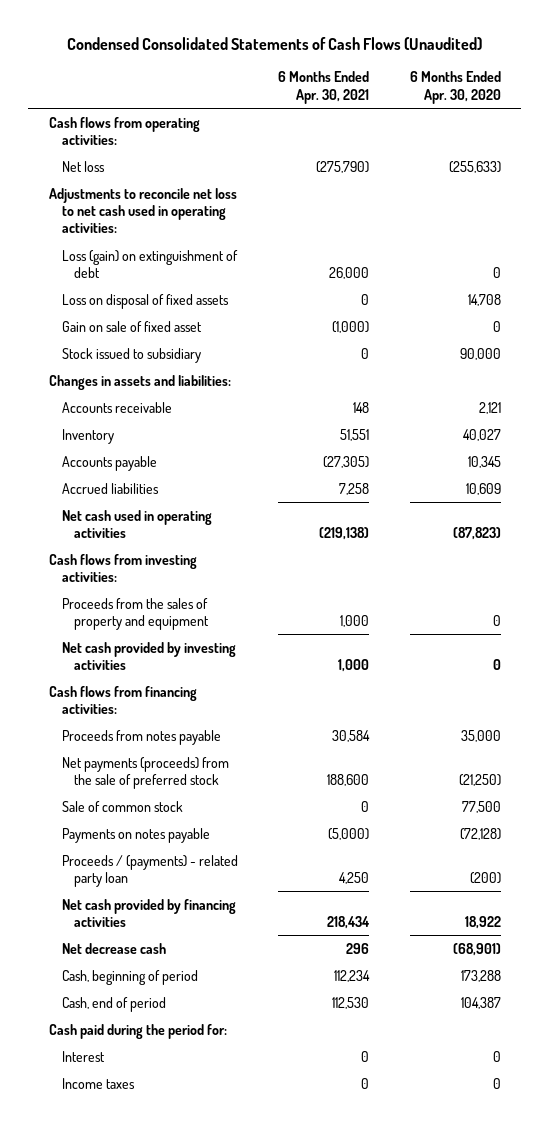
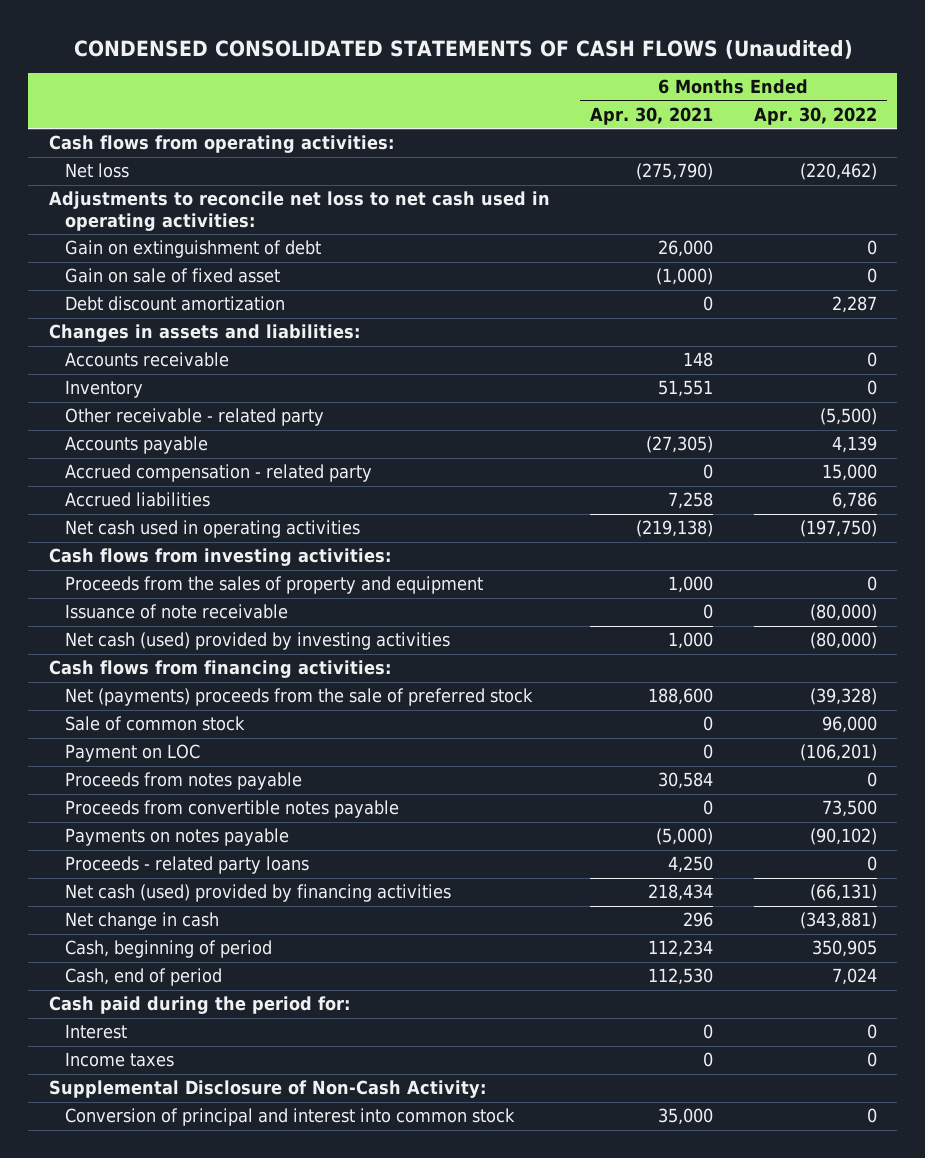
- Condensed Consolidated Statements of Cash Flows (Unaudited)
+ CONDENSED CONSOLIDATED STATEMENTS OF CASH FLOWS (Unaudited)
- | 6 Months Ended Apr. 30, 2021 | 6 Months Ended Apr. 30, 2020
+ | 6 Months Ended Apr. 30, 2021 | 6 Months Ended Apr. 30, 2022
- Loss (gain) on extinguishment of debt | 26,000 | 0
- Loss on disposal of fixed assets | 0 | 14,708
+ Gain on extinguishment of debt | 26,000 | 0
- Stock issued to subsidiary | 0 | 90,000
+ Debt discount amortization | 0 | 2,287
+ Other receivable - related party | | (5,500)
+ Accrued compensation - related party | 0 | 15,000
- Net cash provided by investing activities | 1,000 | 0
+ Issuance of note receivable | 0 | (80,000)
+ Net cash (used) provided by investing activities | 1,000 | (80,000)
- Net payments (proceeds) from the sale of preferred stock | 188,600 | (21,250)
+ Net (payments) proceeds from the sale of preferred stock | 188,600 | (39,328)
+ Payment on LOC | 0 | (106,201)
moved down: Proceeds from notes payable | 30,584 | 0
+ Proceeds from convertible notes payable | 0 | 73,500
- Proceeds / (payments) - related party loan | 4,250 | (200)
- Net cash provided by financing activities | 218,434 | 18,922
- Net decrease cash | 296 | (68,901)
+ Proceeds - related party loans | 4,250 | 0
+ Net cash (used) provided by financing activities | 218,434 | (66,131)
+ Net change in cash | 296 | (343,881)
+ Supplemental Disclosure of Non-Cash Activity:
+ Conversion of principal and interest into common stock | 35,000 | 0

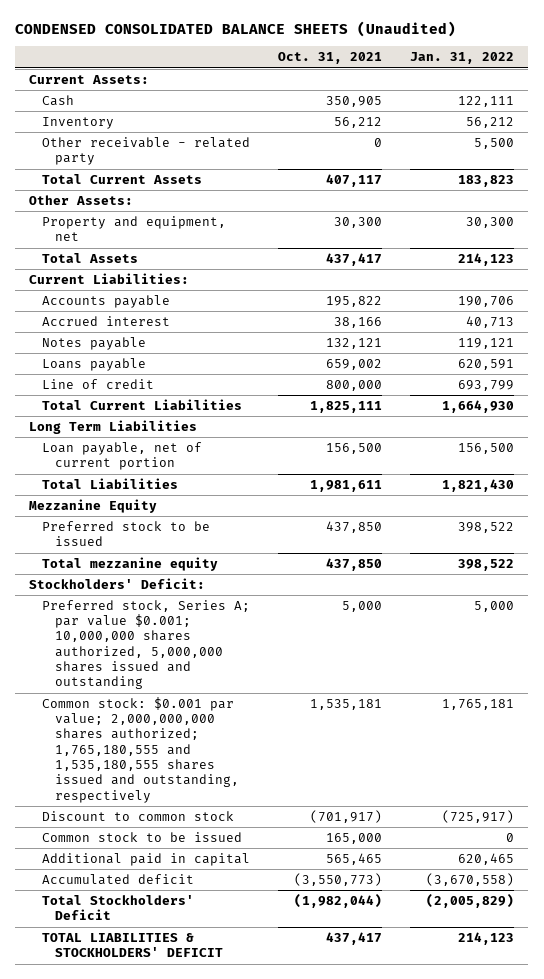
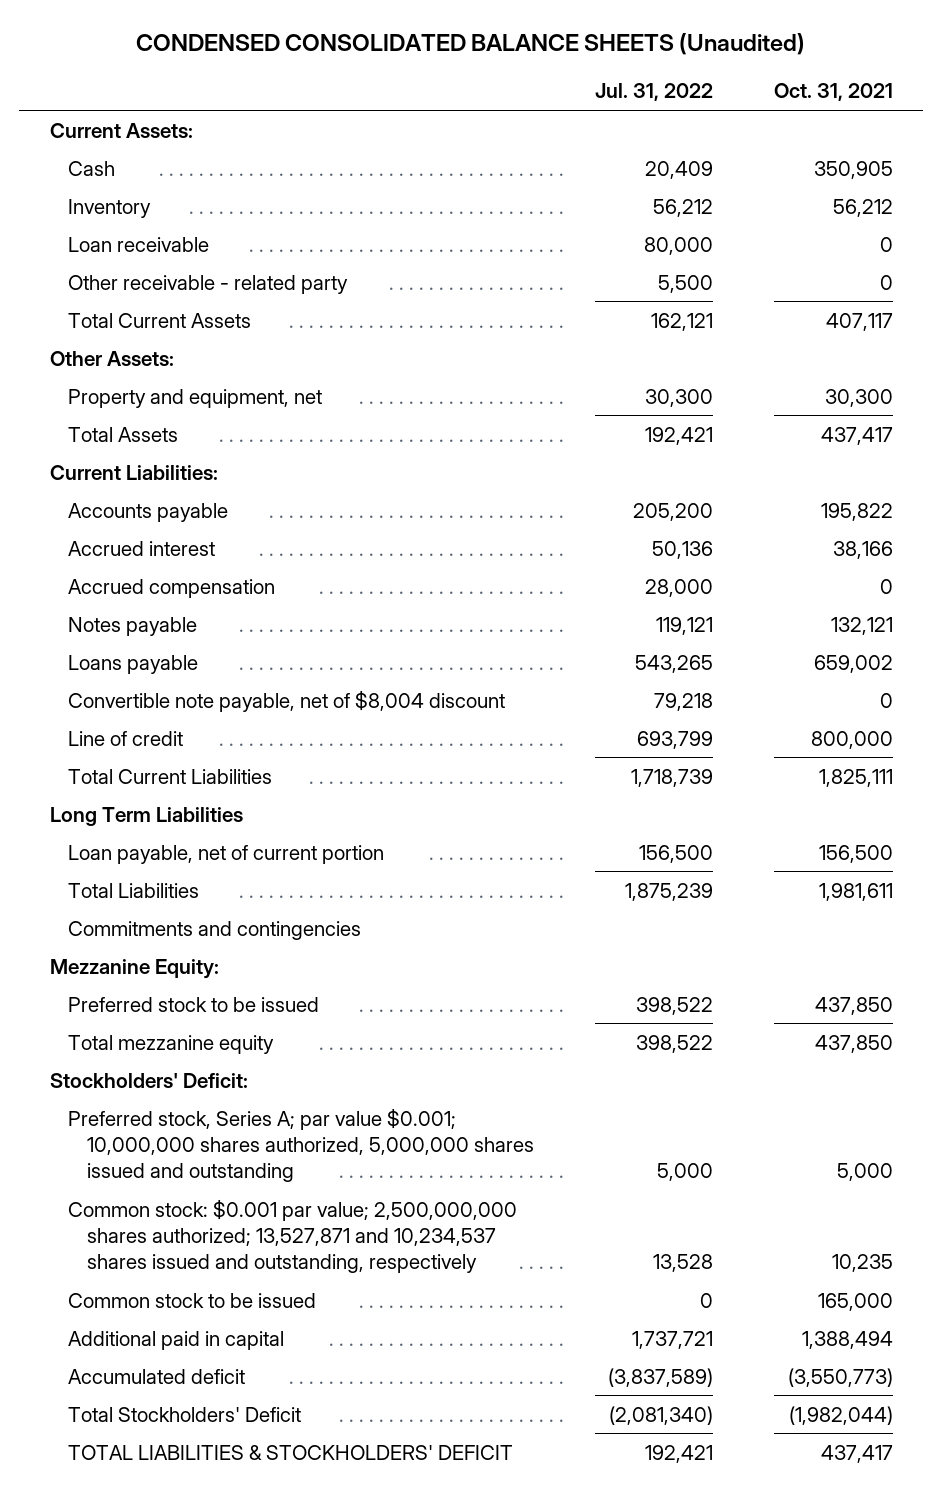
- | Oct. 31, 2021 | Jan. 31, 2022
+ | Jul. 31, 2022 | Oct. 31, 2021
+ Loan receivable | 80,000 | 0
+ Accrued compensation | 28,000 | 0
+ Convertible note payable, net of $8,004 discount | 79,218 | 0
- Mezzanine Equity
+ Commitments and contingencies
+ Mezzanine Equity:
- Common stock: $0.001 par value; 2,000,000,000 shares authorized; 1,765,180,555 and 1,535,180,555 shares issued and outstanding, respectively | 1,535,181 | 1,765,181
- Discount to common stock | (701,917) | (725,917)
+ Common stock: $0.001 par value; 2,500,000,000 shares authorized; 13,527,871 and 10,234,537 shares issued and outstanding, respectively | 13,528 | 10,235
- Additional paid in capital | 565,465 | 620,465
+ Additional paid in capital | 1,737,721 | 1,388,494

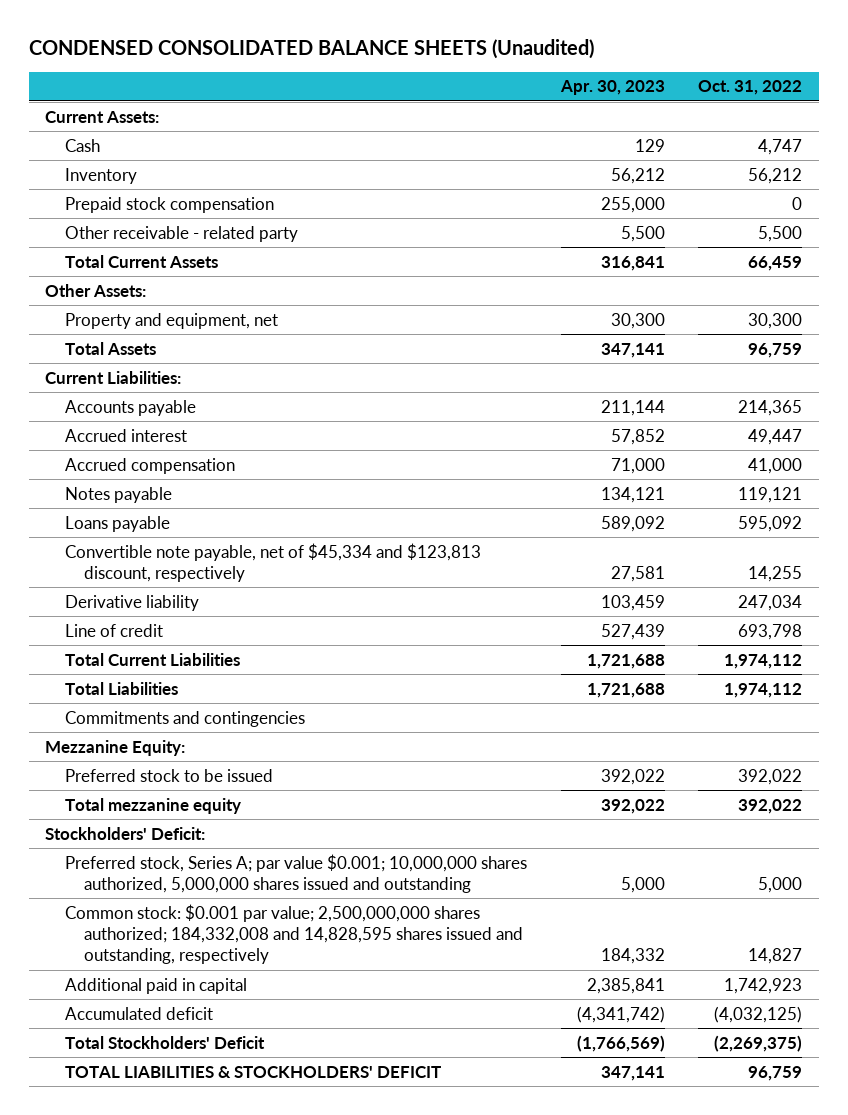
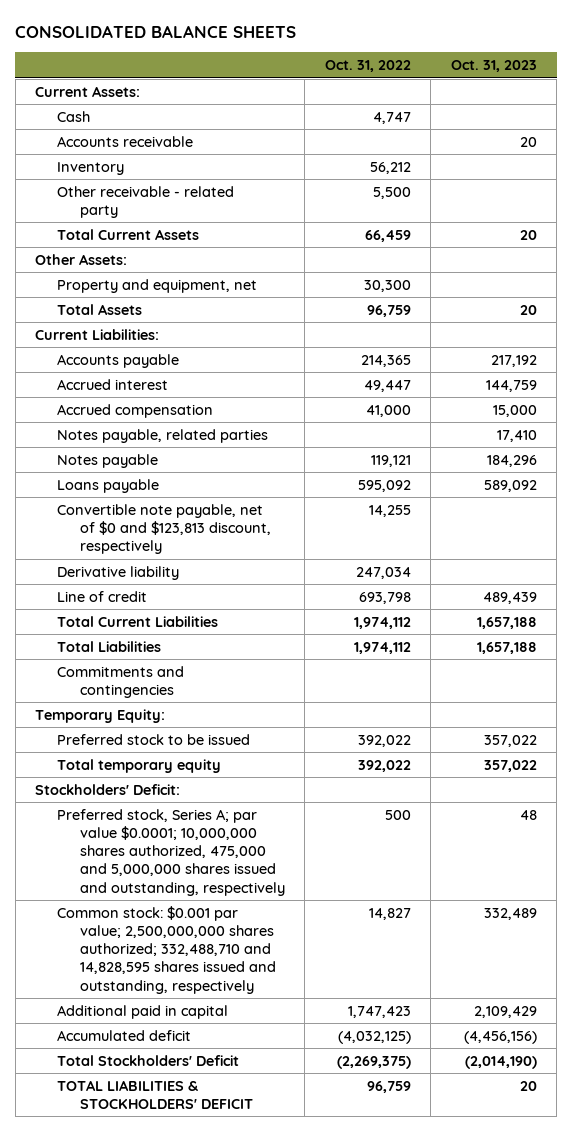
- CONDENSED CONSOLIDATED BALANCE SHEETS (Unaudited)
+ CONSOLIDATED BALANCE SHEETS
- | Apr. 30, 2023 | Oct. 31, 2022
+ | Oct. 31, 2022 | Oct. 31, 2023
+ Accounts receivable | | 20
- Prepaid stock compensation | 255,000 | 0
+ Notes payable, related parties | | 17,410
- Convertible note payable, net of $45,334 and $123,813 discount, respectively | 27,581 | 14,255
+ Convertible note payable, net of $0 and $123,813 discount, respectively | 14,255 |
- Mezzanine Equity:
+ Temporary Equity:
- Total mezzanine equity | 392,022 | 392,022
+ Total temporary equity | 392,022 | 357,022
- Preferred stock, Series A; par value $0.001; 10,000,000 shares authorized, 5,000,000 shares issued and outstanding | 5,000 | 5,000
- Common stock: $0.001 par value; 2,500,000,000 shares authorized; 184,332,008 and 14,828,595 shares issued and outstanding, respectively | 184,332 | 14,827
- Additional paid in capital | 2,385,841 | 1,742,923
+ Preferred stock, Series A; par value $0.0001; 10,000,000 shares authorized, 475,000 and 5,000,000 shares issued and outstanding, respectively | 500 | 48
+ Common stock: $0.001 par value; 2,500,000,000 shares authorized; 332,488,710 and 14,828,595 shares issued and outstanding, respectively | 14,827 | 332,489
+ Additional paid in capital | 1,747,423 | 2,109,429

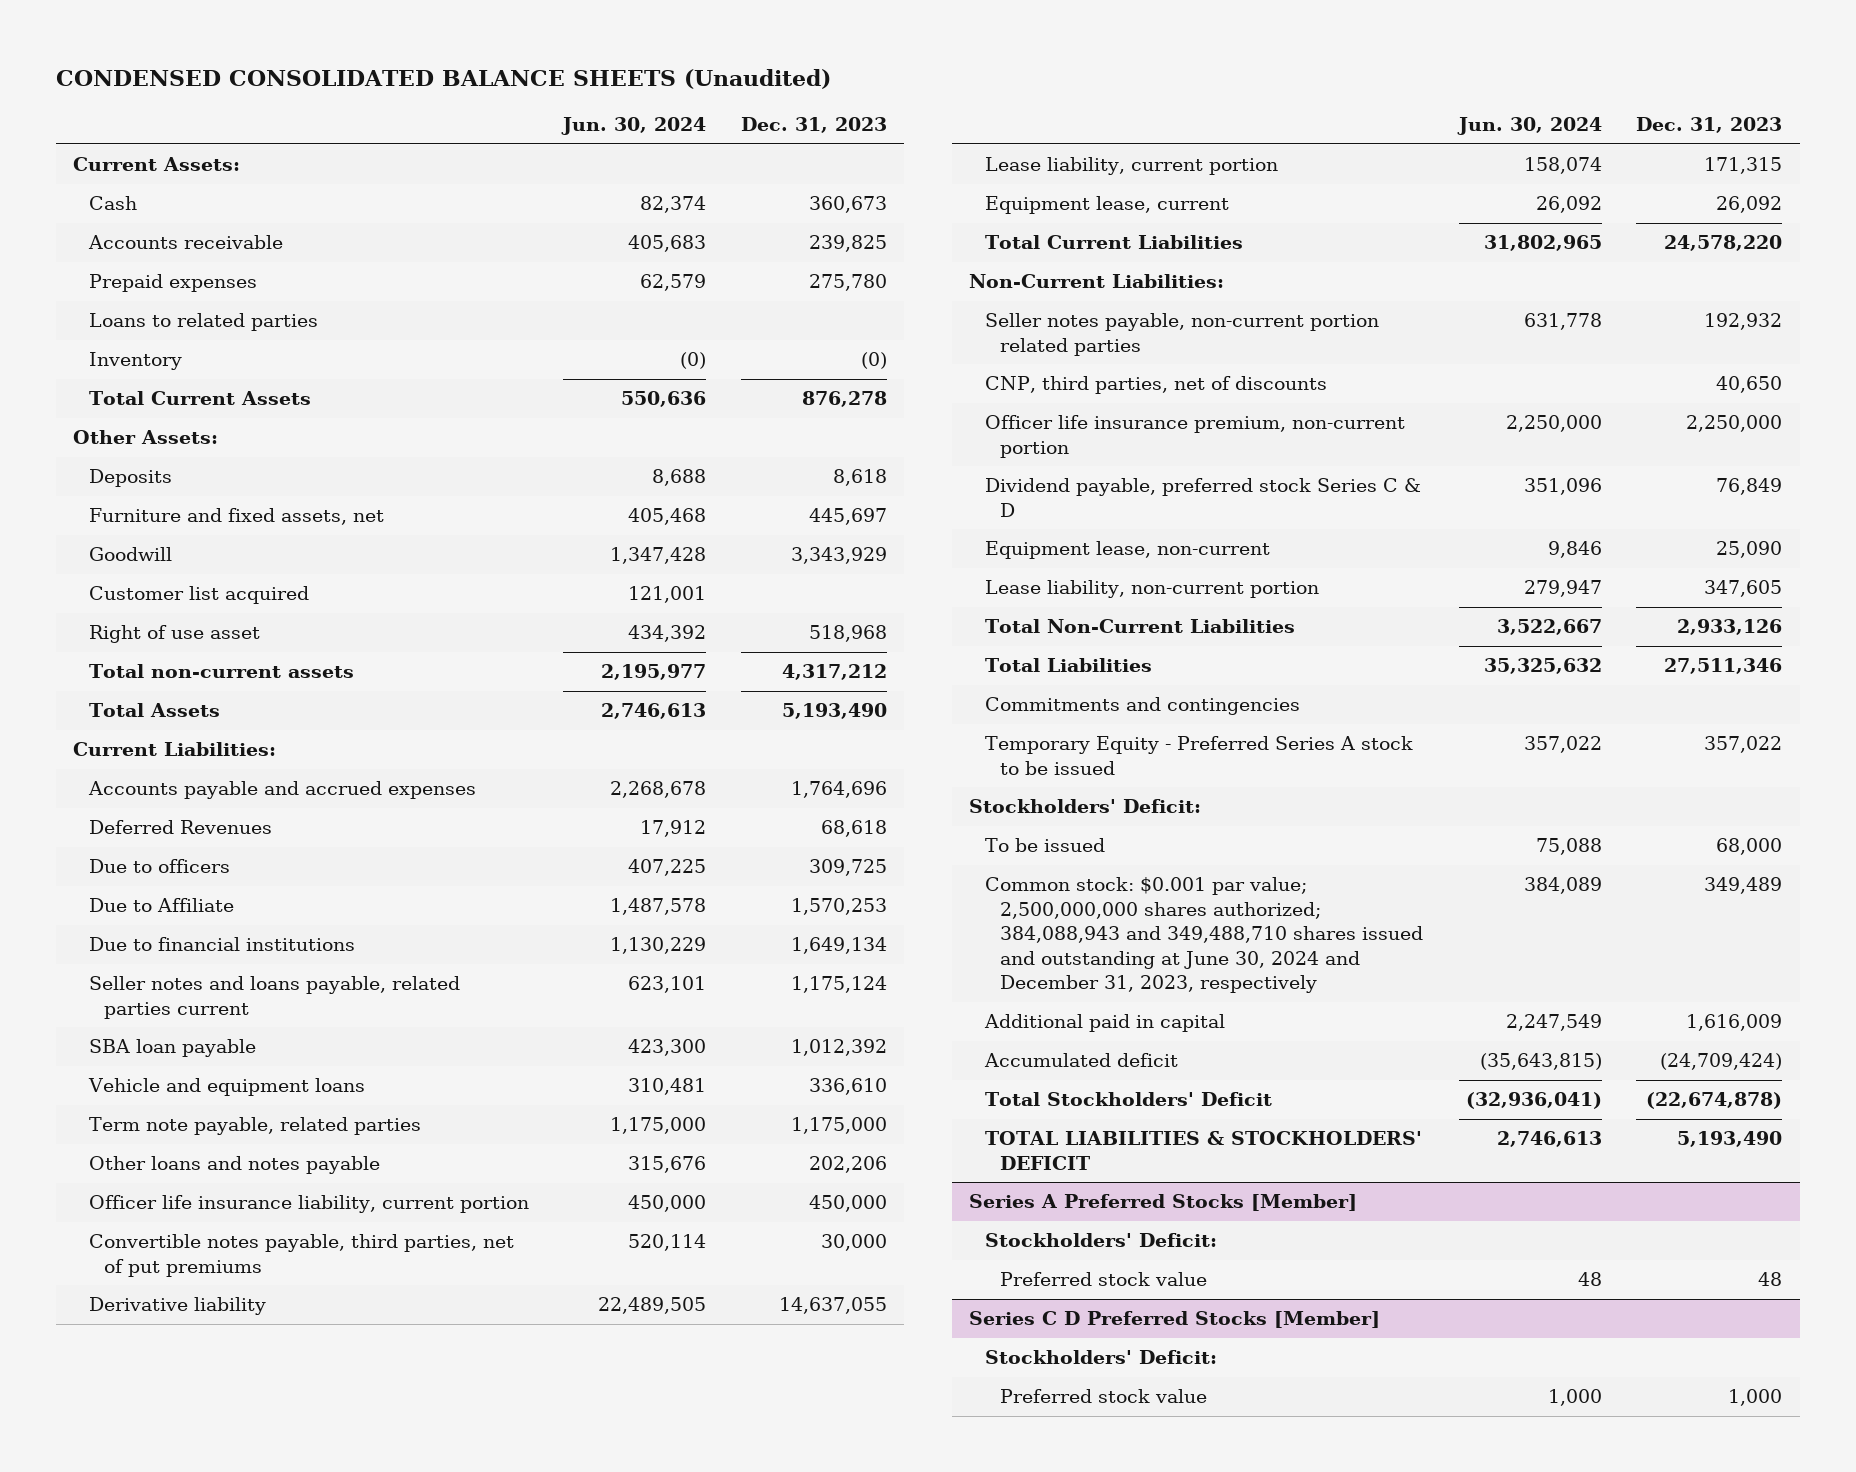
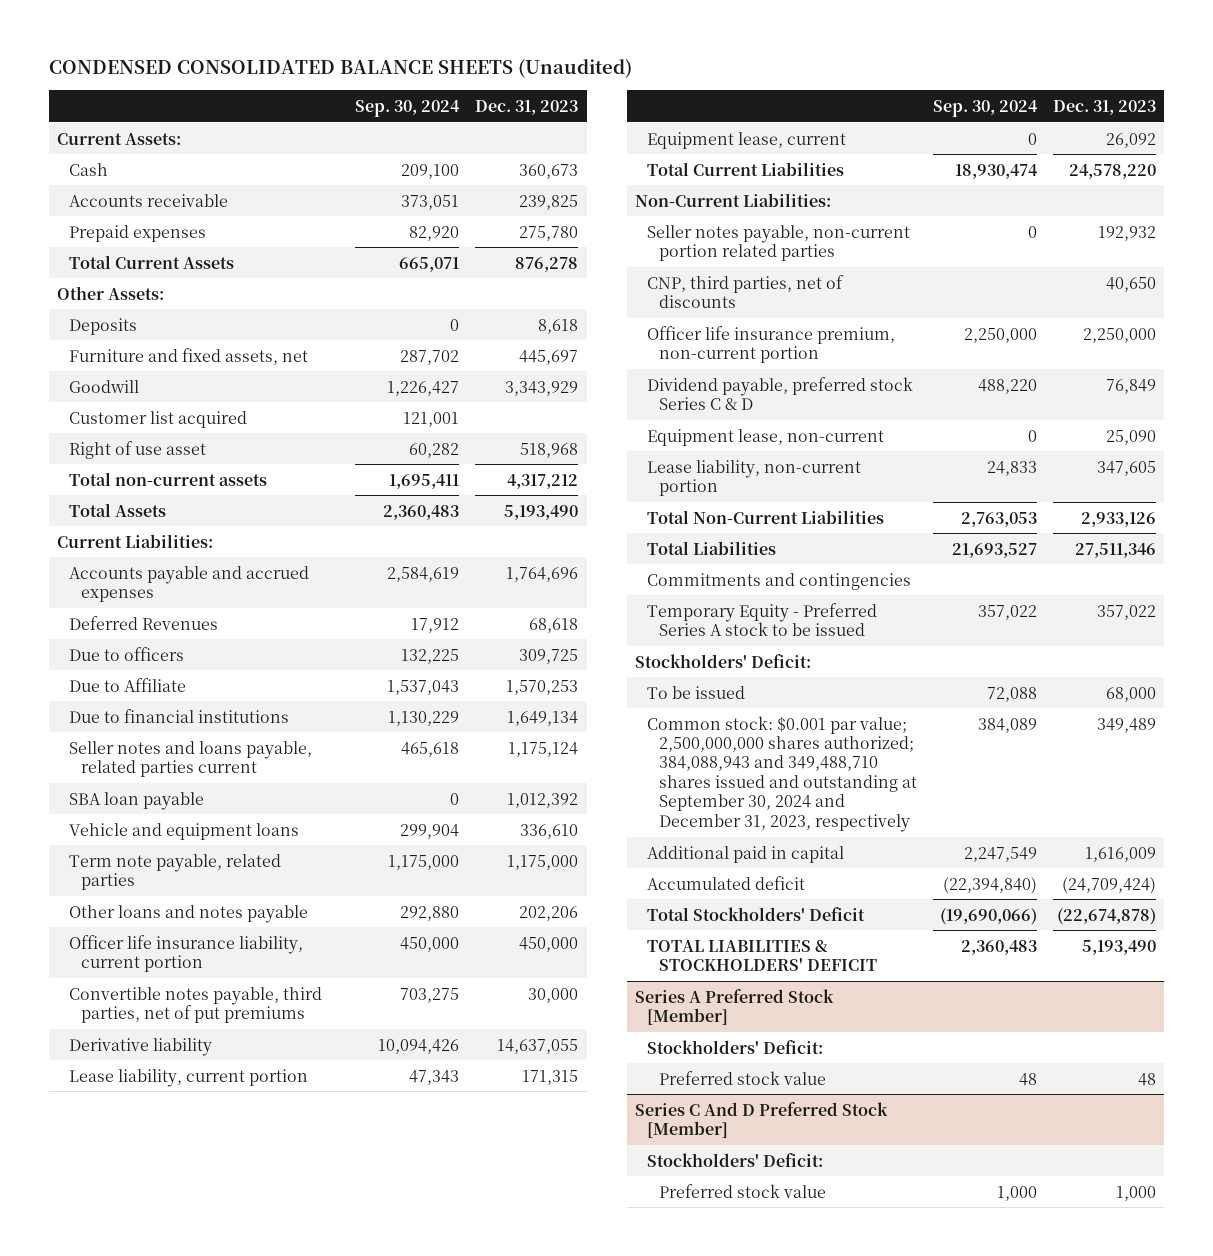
- | Jun. 30, 2024 | Dec. 31, 2023
+ | Sep. 30, 2024 | Dec. 31, 2023
- Loans to related parties
- Inventory | (0) | (0)
- Common stock: $0.001 par value; 2,500,000,000 shares authorized; 384,088,943 and 349,488,710 shares issued and outstanding at June 30, 2024 and December 31, 2023, respectively | 384,089 | 349,489
+ Common stock: $0.001 par value; 2,500,000,000 shares authorized; 384,088,943 and 349,488,710 shares issued and outstanding at September 30, 2024 and December 31, 2023, respectively | 384,089 | 349,489
- Series A Preferred Stocks [Member]
+ Series A Preferred Stock [Member]
- Series C D Preferred Stocks [Member]
+ Series C And D Preferred Stock [Member]

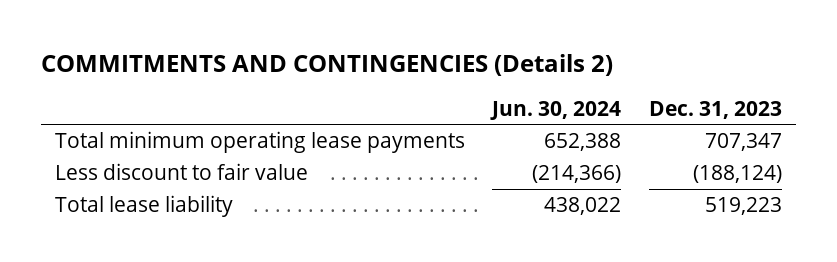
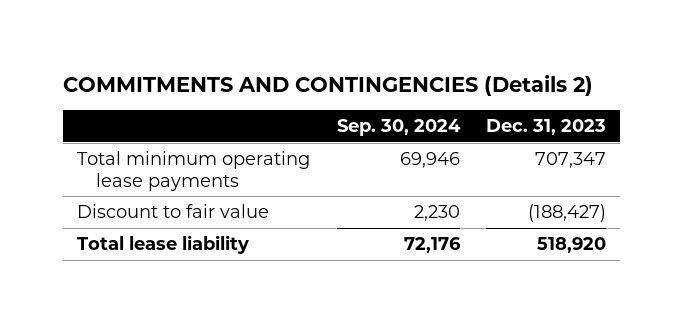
- | Jun. 30, 2024 | Dec. 31, 2023
+ | Sep. 30, 2024 | Dec. 31, 2023
- Less discount to fair value | (214,366) | (188,124)
- Total lease liability | 438,022 | 519,223
+ Discount to fair value | 2,230 | (188,427)
+ Total lease liability | 72,176 | 518,920

